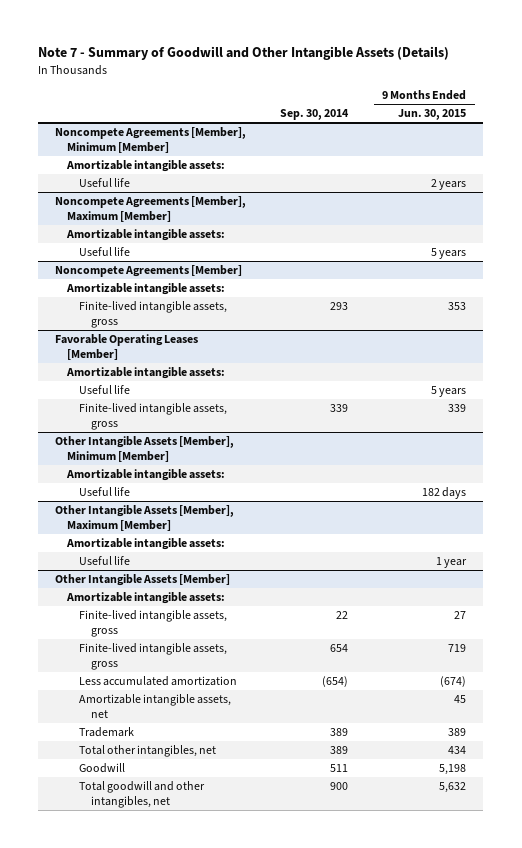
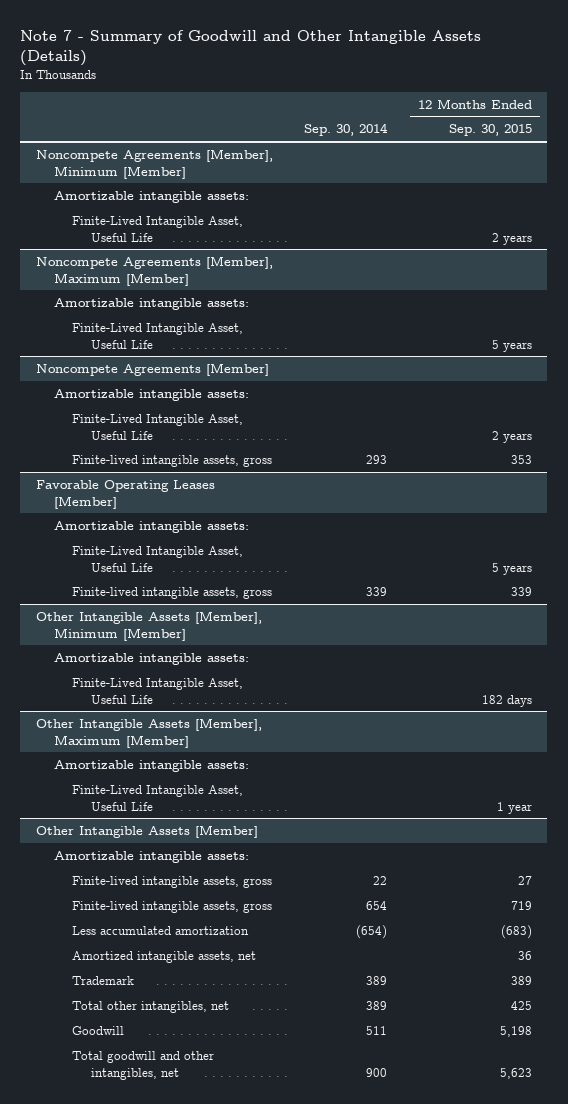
- | Sep. 30, 2014 | 9 Months Ended Jun. 30, 2015
+ | Sep. 30, 2014 | 12 Months Ended Sep. 30, 2015
@ Noncompete Agreements [Member], Minimum [Member]
- Useful life | | 2 years
+ Finite-Lived Intangible Asset, Useful Life | | 2 years
@ Noncompete Agreements [Member], Maximum [Member]
- Useful life | | 5 years
+ Finite-Lived Intangible Asset, Useful Life | | 5 years
@ Noncompete Agreements [Member]
+ Finite-Lived Intangible Asset, Useful Life | | 2 years
@ Favorable Operating Leases [Member]
- Useful life | | 5 years
+ Finite-Lived Intangible Asset, Useful Life | | 5 years
@ Other Intangible Assets [Member], Minimum [Member]
- Useful life | | 182 days
+ Finite-Lived Intangible Asset, Useful Life | | 182 days
@ Other Intangible Assets [Member], Maximum [Member]
- Useful life | | 1 year
+ Finite-Lived Intangible Asset, Useful Life | | 1 year
@ Other Intangible Assets [Member]
- Amortizable intangible assets, net | | 45
+ Amortized intangible assets, net | | 36

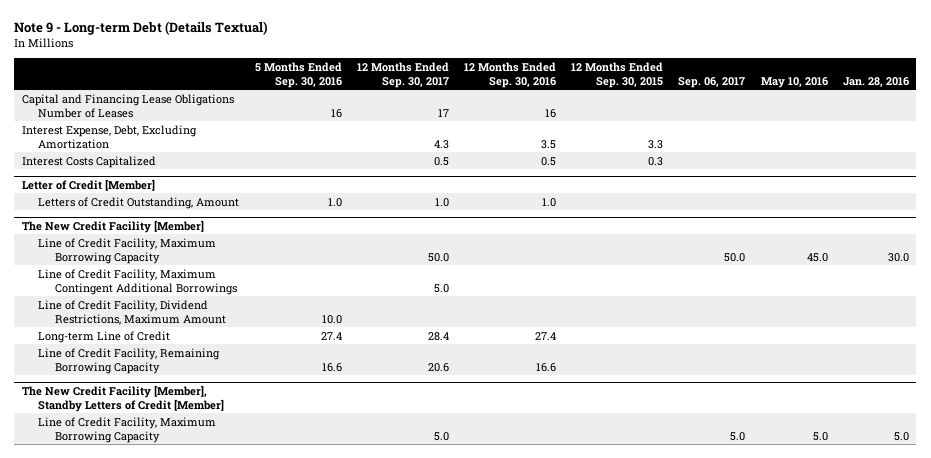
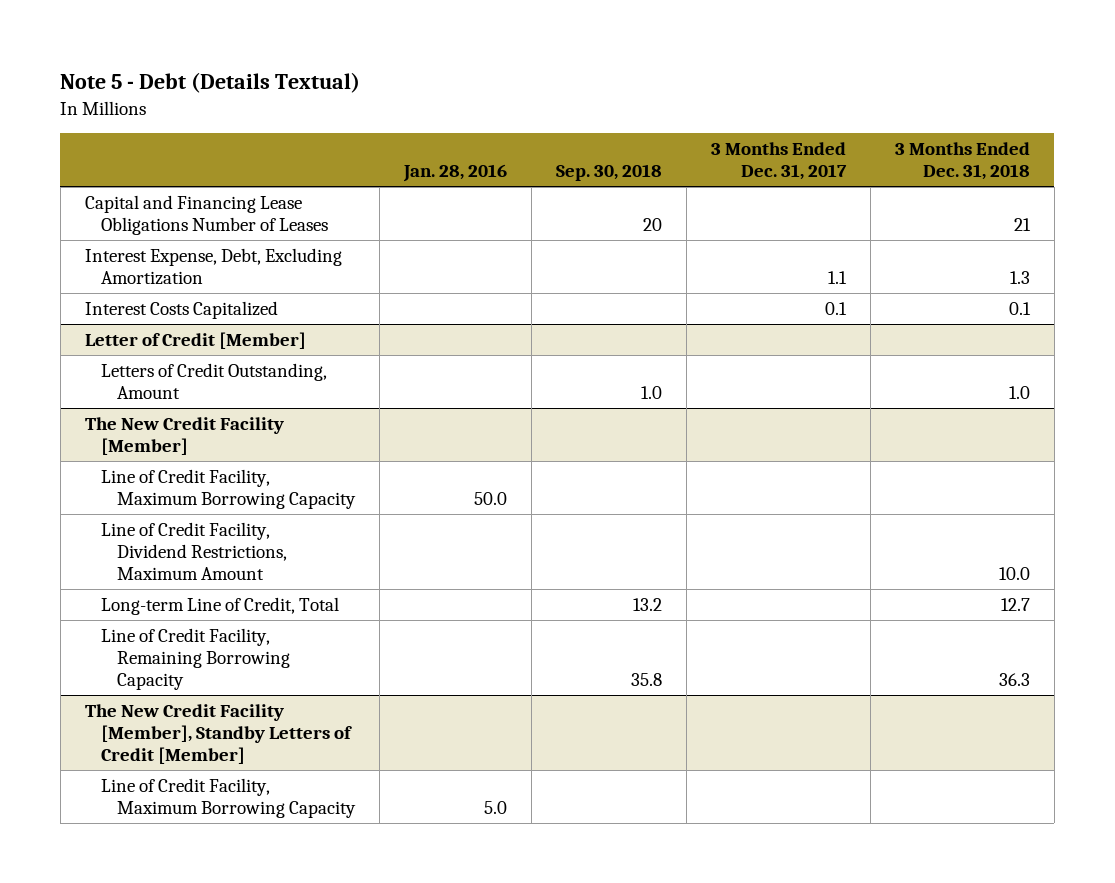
- Note 9 - Long-term Debt (Details Textual)
+ Note 5 - Debt (Details Textual)
- | 5 Months Ended Sep. 30, 2016 | 12 Months Ended Sep. 30, 2017 | 12 Months Ended Sep. 30, 2016 | 12 Months Ended Sep. 30, 2015 | Sep. 06, 2017 | May 10, 2016 | Jan. 28, 2016
+ | Jan. 28, 2016 | Sep. 30, 2018 | 3 Months Ended Dec. 31, 2017 | 3 Months Ended Dec. 31, 2018
@ The New Credit Facility [Member]
- Line of Credit Facility, Maximum Borrowing Capacity | | 50.0 | | | 50.0 | 45.0 | 30.0
- Line of Credit Facility, Maximum Contingent Additional Borrowings | | 5.0 | | | | |
+ Line of Credit Facility, Maximum Borrowing Capacity | 50.0 | | |
- Long-term Line of Credit | 27.4 | 28.4 | 27.4 | | | |
+ Long-term Line of Credit, Total | | 13.2 | | 12.7

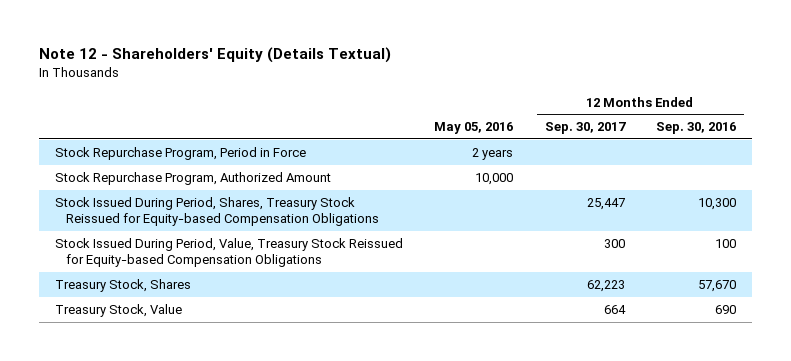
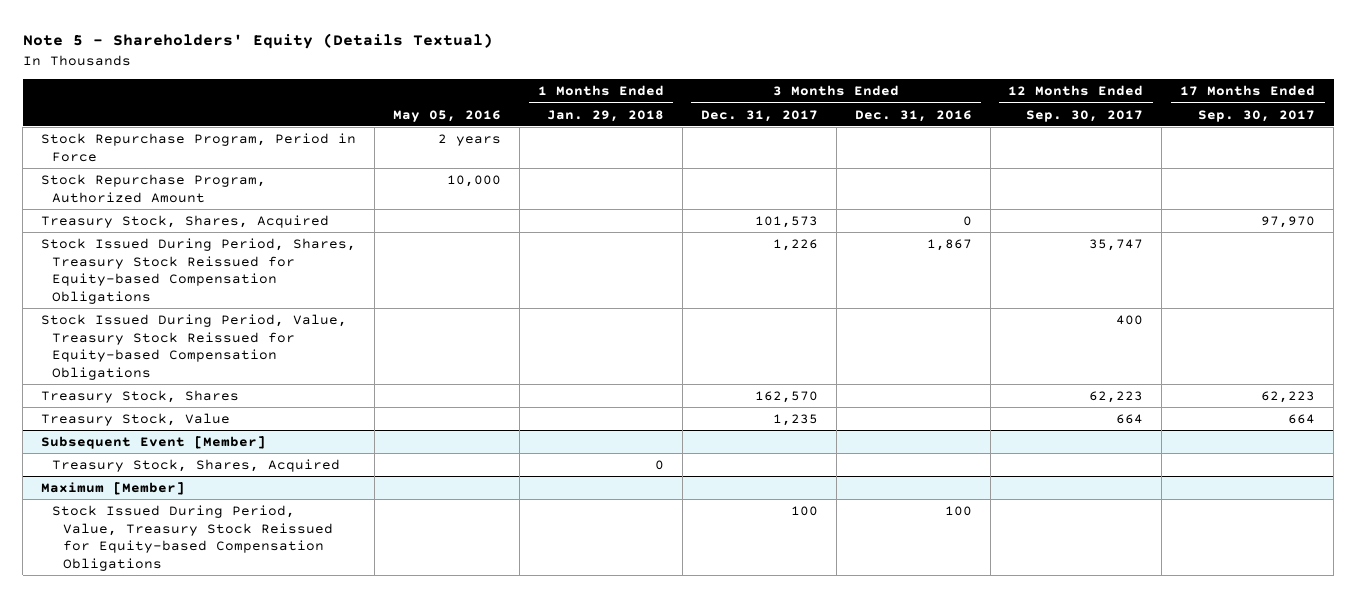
- Note 12 - Shareholders' Equity (Details Textual)
+ Note 5 - Shareholders' Equity (Details Textual)
- | May 05, 2016 | 12 Months Ended Sep. 30, 2017 | 12 Months Ended Sep. 30, 2016
+ | May 05, 2016 | 1 Months Ended Jan. 29, 2018 | 3 Months Ended Dec. 31, 2017 | 3 Months Ended Dec. 31, 2016 | 12 Months Ended Sep. 30, 2017 | 17 Months Ended Sep. 30, 2017
- Stock Issued During Period, Shares, Treasury Stock Reissued for Equity-based Compensation Obligations | | 25,447 | 10,300
- Stock Issued During Period, Value, Treasury Stock Reissued for Equity-based Compensation Obligations | | 300 | 100
+ Treasury Stock, Shares, Acquired | | | 101,573 | 0 | | 97,970
+ Stock Issued During Period, Shares, Treasury Stock Reissued for Equity-based Compensation Obligations | | | 1,226 | 1,867 | 35,747 |
+ Stock Issued During Period, Value, Treasury Stock Reissued for Equity-based Compensation Obligations | | | | | 400 |
+ Subsequent Event [Member]
+ Treasury Stock, Shares, Acquired | | 0 | | | |
+ Maximum [Member]
+ Stock Issued During Period, Value, Treasury Stock Reissued for Equity-based Compensation Obligations | | | 100 | 100 | |

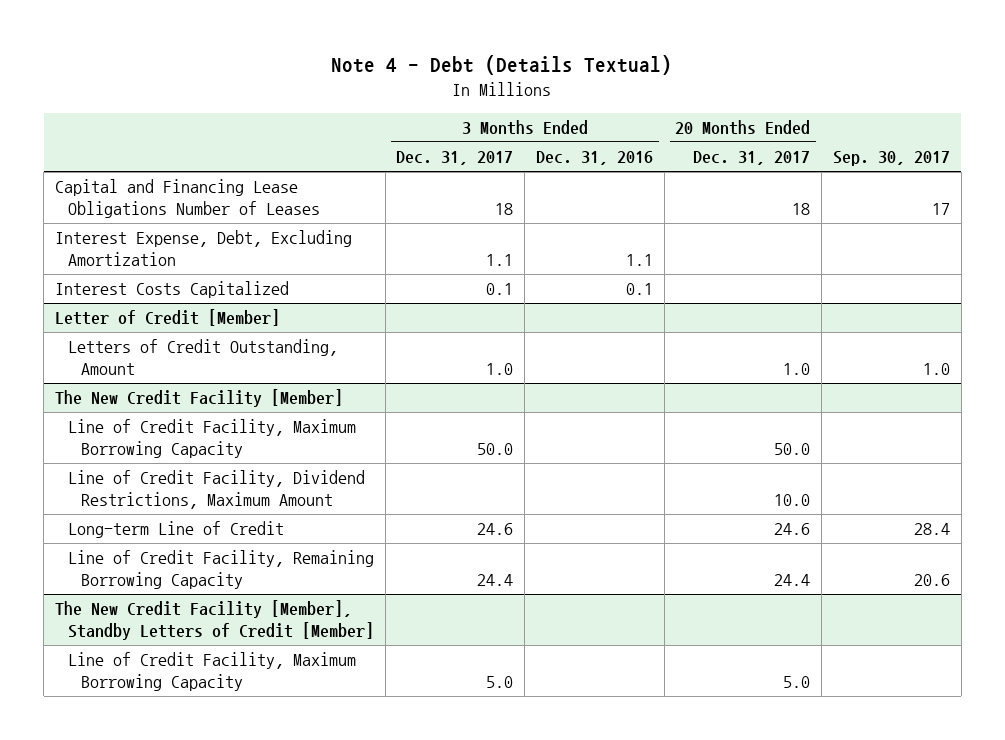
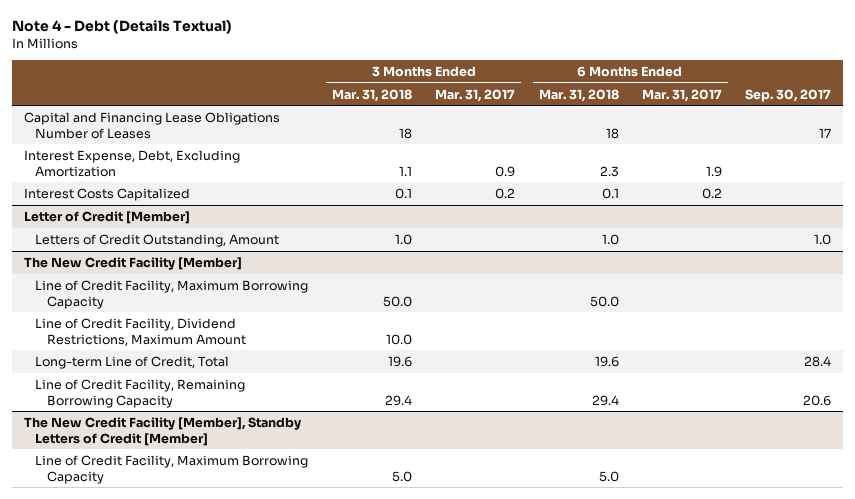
- | 3 Months Ended Dec. 31, 2017 | 3 Months Ended Dec. 31, 2016 | 20 Months Ended Dec. 31, 2017 | Sep. 30, 2017
+ | 3 Months Ended Mar. 31, 2018 | 3 Months Ended Mar. 31, 2017 | 6 Months Ended Mar. 31, 2018 | 6 Months Ended Mar. 31, 2017 | Sep. 30, 2017
@ The New Credit Facility [Member]
- Long-term Line of Credit | 24.6 | | 24.6 | 28.4
+ Long-term Line of Credit, Total | 19.6 | | 19.6 | | 28.4

